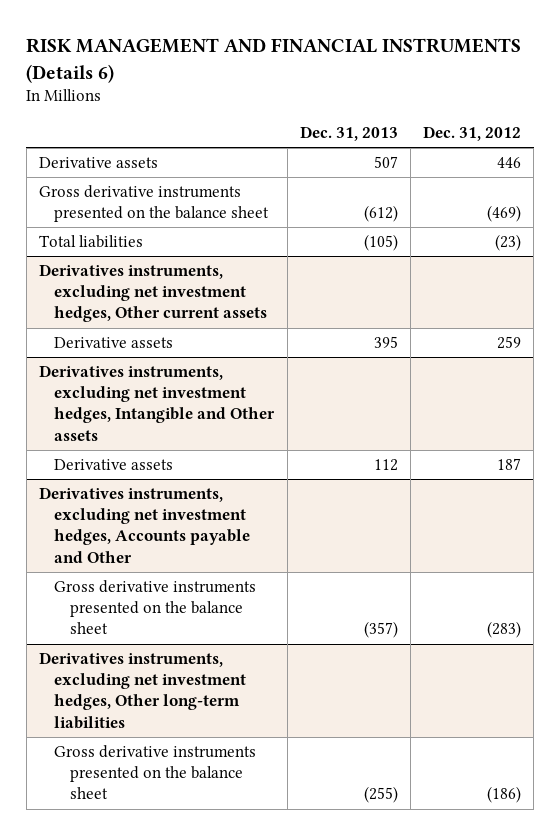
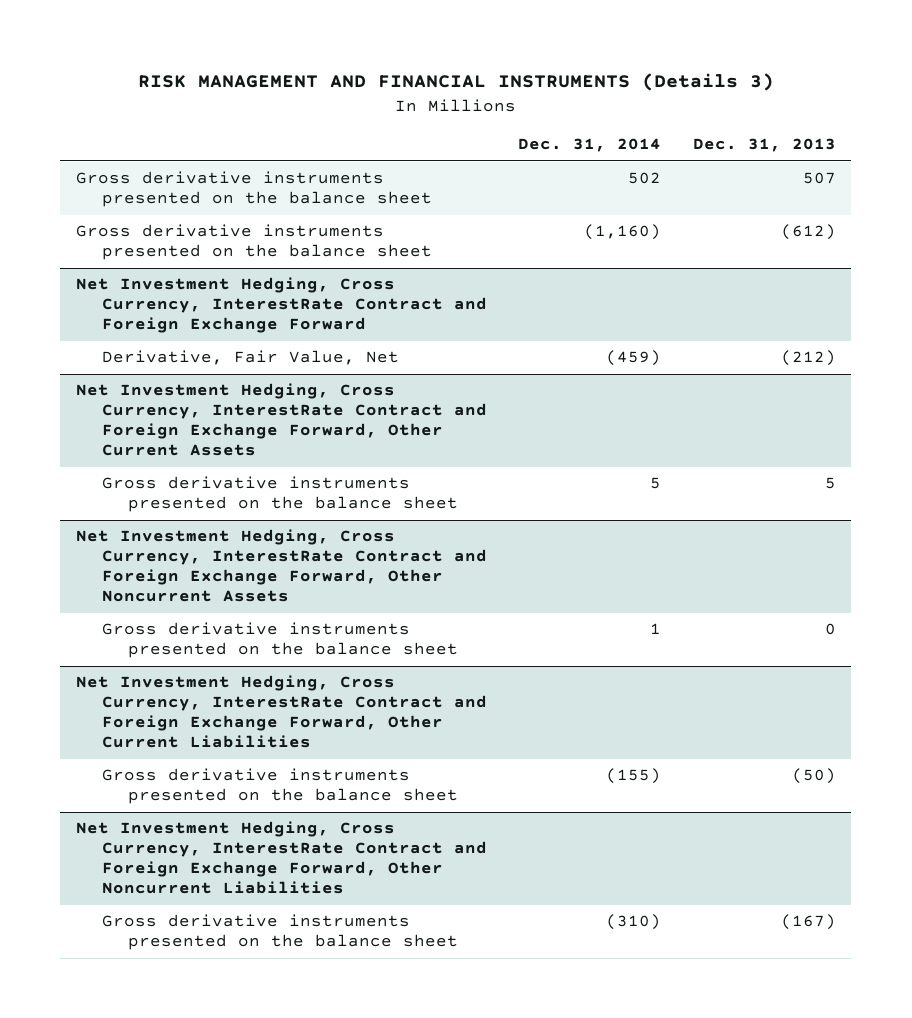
- RISK MANAGEMENT AND FINANCIAL INSTRUMENTS (Details 6)
+ RISK MANAGEMENT AND FINANCIAL INSTRUMENTS (Details 3)
- | Dec. 31, 2013 | Dec. 31, 2012
+ | Dec. 31, 2014 | Dec. 31, 2013
- Derivative assets | 507 | 446
+ Gross derivative instruments presented on the balance sheet | 502 | 507
- Total liabilities | (105) | (23)
- Derivatives instruments, excluding net investment hedges, Other current assets
- Derivative assets | 395 | 259
- Derivatives instruments, excluding net investment hedges, Intangible and Other assets
- Derivative assets | 112 | 187
- Derivatives instruments, excluding net investment hedges, Accounts payable and Other
- Gross derivative instruments presented on the balance sheet | (357) | (283)
- Derivatives instruments, excluding net investment hedges, Other long-term liabilities
- Gross derivative instruments presented on the balance sheet | (255) | (186)
+ Net Investment Hedging, Cross Currency, InterestRate Contract and Foreign Exchange Forward
+ Derivative, Fair Value, Net | (459) | (212)
+ Net Investment Hedging, Cross Currency, InterestRate Contract and Foreign Exchange Forward, Other Current Assets
+ Gross derivative instruments presented on the balance sheet | 5 | 5
+ Net Investment Hedging, Cross Currency, InterestRate Contract and Foreign Exchange Forward, Other Noncurrent Assets
+ Gross derivative instruments presented on the balance sheet | 1 | 0
+ Net Investment Hedging, Cross Currency, InterestRate Contract and Foreign Exchange Forward, Other Current Liabilities
+ Gross derivative instruments presented on the balance sheet | (155) | (50)
+ Net Investment Hedging, Cross Currency, InterestRate Contract and Foreign Exchange Forward, Other Noncurrent Liabilities
+ Gross derivative instruments presented on the balance sheet | (310) | (167)

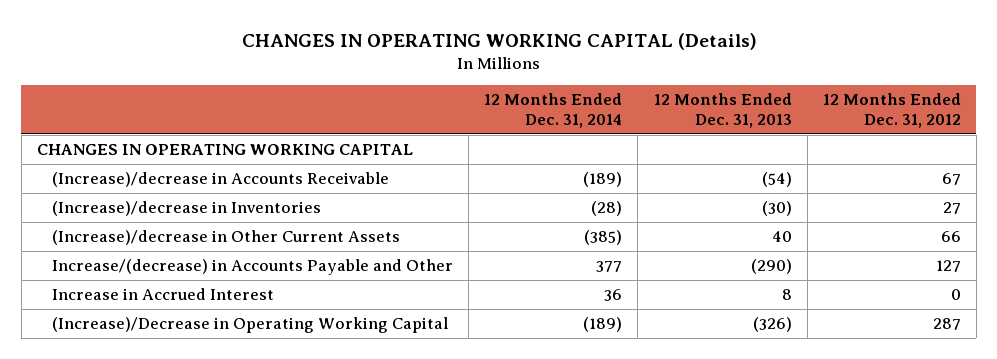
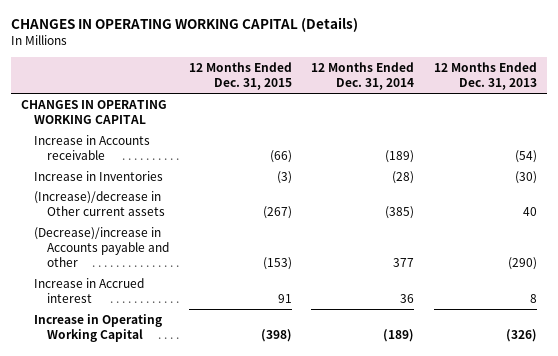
- | 12 Months Ended Dec. 31, 2014 | 12 Months Ended Dec. 31, 2013 | 12 Months Ended Dec. 31, 2012
+ | 12 Months Ended Dec. 31, 2015 | 12 Months Ended Dec. 31, 2014 | 12 Months Ended Dec. 31, 2013
- (Increase)/decrease in Accounts Receivable | (189) | (54) | 67
- (Increase)/decrease in Inventories | (28) | (30) | 27
- (Increase)/decrease in Other Current Assets | (385) | 40 | 66
- Increase/(decrease) in Accounts Payable and Other | 377 | (290) | 127
- Increase in Accrued Interest | 36 | 8 | 0
- (Increase)/Decrease in Operating Working Capital | (189) | (326) | 287
+ Increase in Accounts receivable | (66) | (189) | (54)
+ Increase in Inventories | (3) | (28) | (30)
+ (Increase)/decrease in Other current assets | (267) | (385) | 40
+ (Decrease)/increase in Accounts payable and other | (153) | 377 | (290)
+ Increase in Accrued interest | 91 | 36 | 8
+ Increase in Operating Working Capital | (398) | (189) | (326)

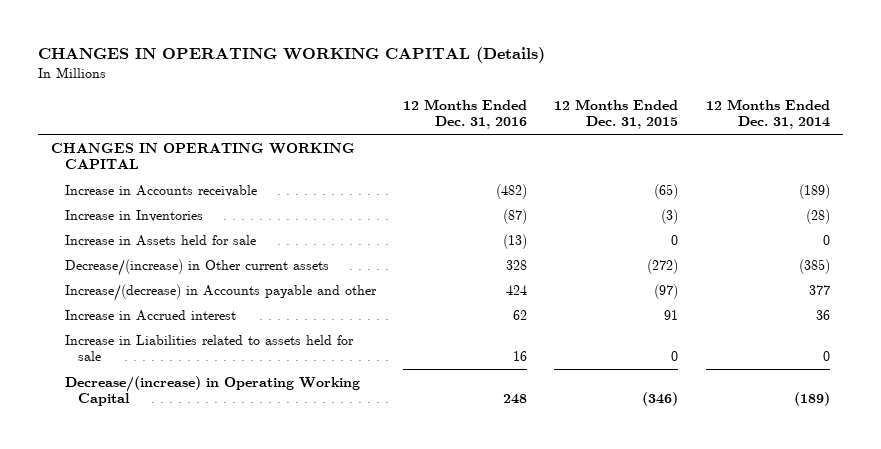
- | 12 Months Ended Dec. 31, 2015 | 12 Months Ended Dec. 31, 2014 | 12 Months Ended Dec. 31, 2013
+ | 12 Months Ended Dec. 31, 2016 | 12 Months Ended Dec. 31, 2015 | 12 Months Ended Dec. 31, 2014
- Increase in Accounts receivable | (66) | (189) | (54)
+ Increase in Accounts receivable | (482) | (65) | (189)
- (Increase)/decrease in Other current assets | (267) | (385) | 40
- (Decrease)/increase in Accounts payable and other | (153) | 377 | (290)
+ Increase in Assets held for sale | (13) | 0 | 0
+ Decrease/(increase) in Other current assets | 328 | (272) | (385)
+ Increase/(decrease) in Accounts payable and other | 424 | (97) | 377
- Increase in Operating Working Capital | (398) | (189) | (326)
+ Increase in Liabilities related to assets held for sale | 16 | 0 | 0
+ Decrease/(increase) in Operating Working Capital | 248 | (346) | (189)

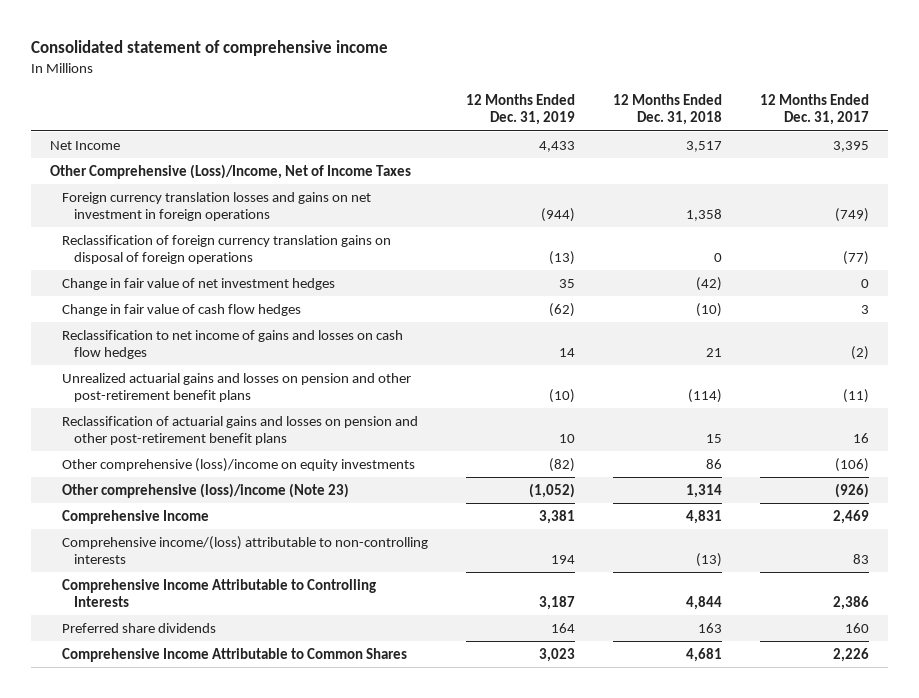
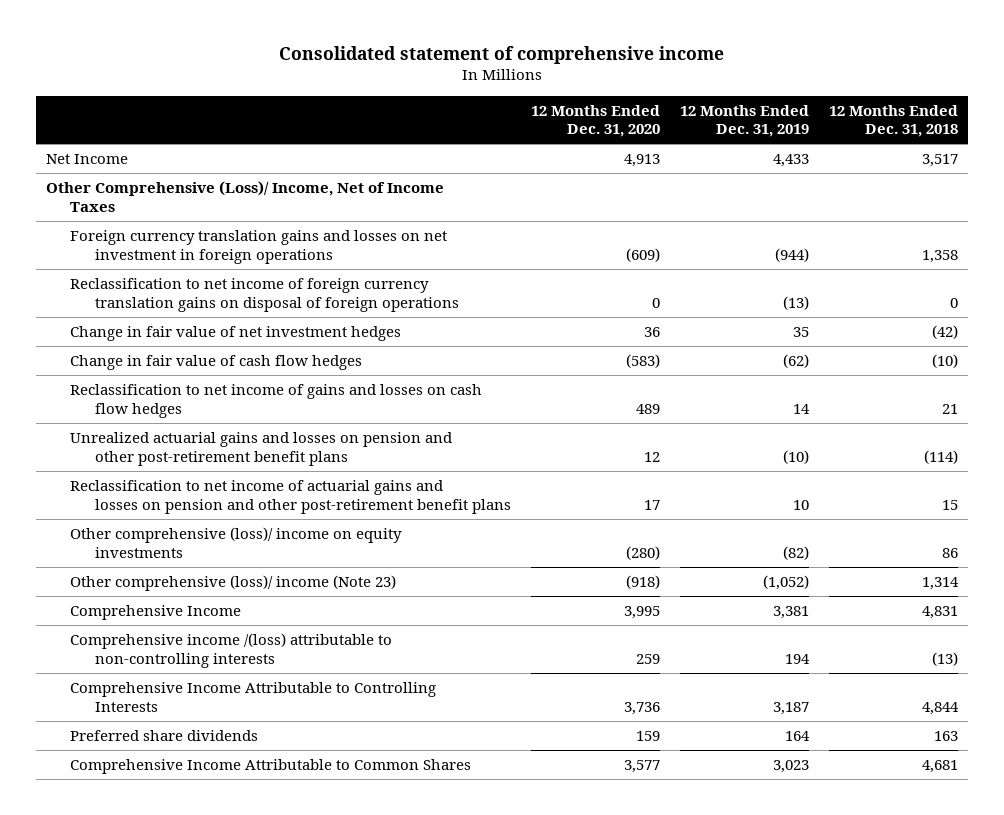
- | 12 Months Ended Dec. 31, 2019 | 12 Months Ended Dec. 31, 2018 | 12 Months Ended Dec. 31, 2017
+ | 12 Months Ended Dec. 31, 2020 | 12 Months Ended Dec. 31, 2019 | 12 Months Ended Dec. 31, 2018
- Other Comprehensive (Loss)/Income, Net of Income Taxes
- Foreign currency translation losses and gains on net investment in foreign operations | (944) | 1,358 | (749)
- Reclassification of foreign currency translation gains on disposal of foreign operations | (13) | 0 | (77)
+ Other Comprehensive (Loss)/ Income, Net of Income Taxes
+ Foreign currency translation gains and losses on net investment in foreign operations | (609) | (944) | 1,358
+ Reclassification to net income of foreign currency translation gains on disposal of foreign operations | 0 | (13) | 0
- Reclassification of actuarial gains and losses on pension and other post-retirement benefit plans | 10 | 15 | 16
- Other comprehensive (loss)/income on equity investments | (82) | 86 | (106)
- Other comprehensive (loss)/income (Note 23) | (1,052) | 1,314 | (926)
+ Reclassification to net income of actuarial gains and losses on pension and other post-retirement benefit plans | 17 | 10 | 15
+ Other comprehensive (loss)/ income on equity investments | (280) | (82) | 86
+ Other comprehensive (loss)/ income (Note 23) | (918) | (1,052) | 1,314
- Comprehensive income/(loss) attributable to non-controlling interests | 194 | (13) | 83
+ Comprehensive income /(loss) attributable to non-controlling interests | 259 | 194 | (13)

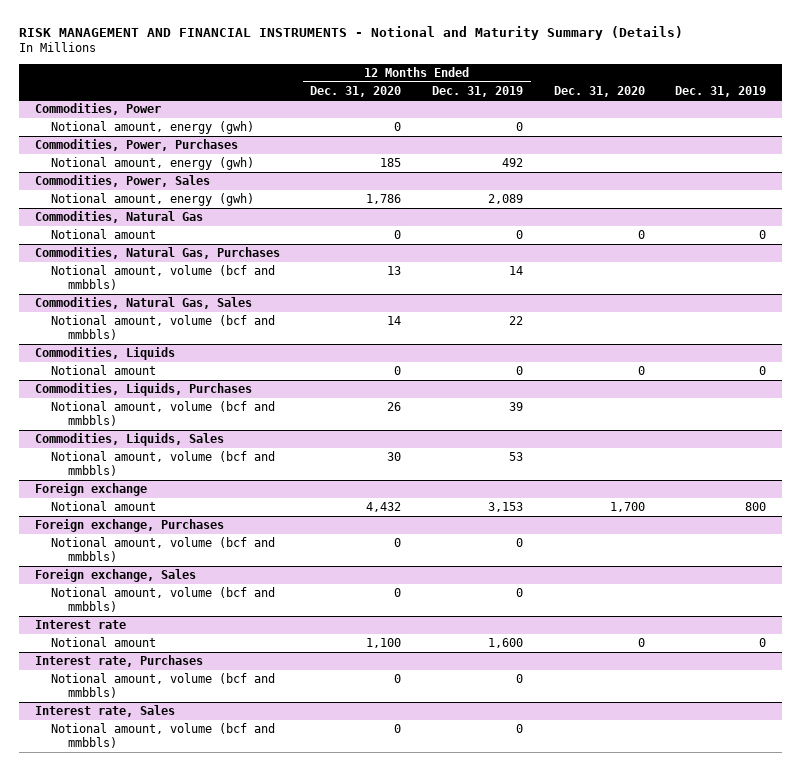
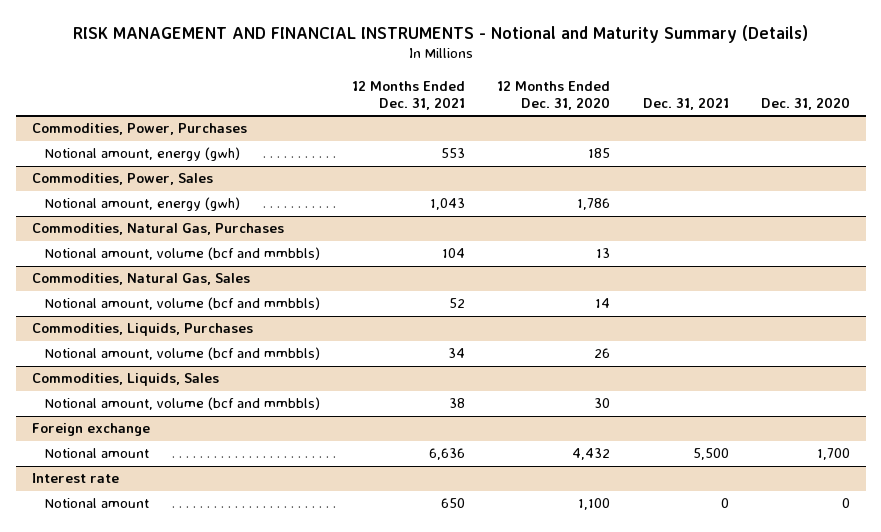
- | 12 Months Ended Dec. 31, 2020 | 12 Months Ended Dec. 31, 2019 | Dec. 31, 2020 | Dec. 31, 2019
+ | 12 Months Ended Dec. 31, 2021 | 12 Months Ended Dec. 31, 2020 | Dec. 31, 2021 | Dec. 31, 2020
- Commodities, Power
- Notional amount, energy (gwh) | 0 | 0 | |
- Commodities, Natural Gas
- Notional amount | 0 | 0 | 0 | 0
- Commodities, Liquids
- Notional amount | 0 | 0 | 0 | 0
- Foreign exchange, Purchases
- Notional amount, volume (bcf and mmbbls) | 0 | 0 | |
- Foreign exchange, Sales
- Notional amount, volume (bcf and mmbbls) | 0 | 0 | |
- Interest rate, Purchases
- Notional amount, volume (bcf and mmbbls) | 0 | 0 | |
- Interest rate, Sales
- Notional amount, volume (bcf and mmbbls) | 0 | 0 | |

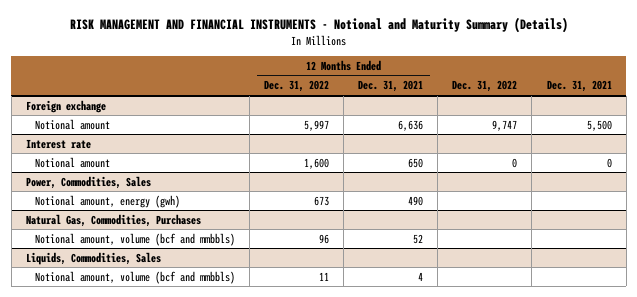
- | 12 Months Ended Dec. 31, 2021 | 12 Months Ended Dec. 31, 2020 | Dec. 31, 2021 | Dec. 31, 2020
+ | 12 Months Ended Dec. 31, 2022 | 12 Months Ended Dec. 31, 2021 | Dec. 31, 2022 | Dec. 31, 2021
- Commodities, Power, Purchases
- Notional amount, energy (gwh) | 553 | 185 | |
- Commodities, Power, Sales
- Notional amount, energy (gwh) | 1,043 | 1,786 | |
- Commodities, Natural Gas, Purchases
- Notional amount, volume (bcf and mmbbls) | 104 | 13 | |
- Commodities, Natural Gas, Sales
- Notional amount, volume (bcf and mmbbls) | 52 | 14 | |
- Commodities, Liquids, Purchases
- Notional amount, volume (bcf and mmbbls) | 34 | 26 | |
- Commodities, Liquids, Sales
- Notional amount, volume (bcf and mmbbls) | 38 | 30 | |
+ Power, Commodities, Sales
+ Notional amount, energy (gwh) | 673 | 490 | |
+ Natural Gas, Commodities, Purchases
+ Notional amount, volume (bcf and mmbbls) | 96 | 52 | |
+ Liquids, Commodities, Sales
+ Notional amount, volume (bcf and mmbbls) | 11 | 4 | |

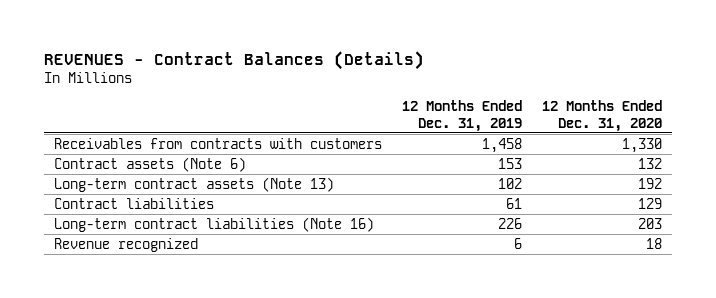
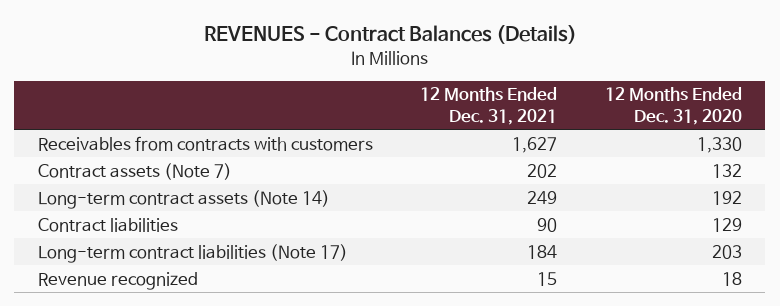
- | 12 Months Ended Dec. 31, 2019 | 12 Months Ended Dec. 31, 2020
+ | 12 Months Ended Dec. 31, 2021 | 12 Months Ended Dec. 31, 2020
- Contract assets (Note 6) | 153 | 132
- Long-term contract assets (Note 13) | 102 | 192
+ Contract assets (Note 7) | 202 | 132
+ Long-term contract assets (Note 14) | 249 | 192
- Long-term contract liabilities (Note 16) | 226 | 203
+ Long-term contract liabilities (Note 17) | 184 | 203

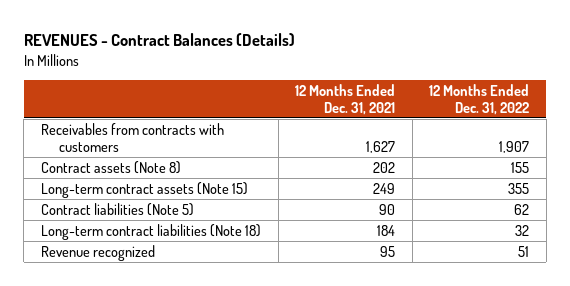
- | 12 Months Ended Dec. 31, 2021 | 12 Months Ended Dec. 31, 2020
+ | 12 Months Ended Dec. 31, 2021 | 12 Months Ended Dec. 31, 2022
- Contract assets (Note 7) | 202 | 132
- Long-term contract assets (Note 14) | 249 | 192
- Contract liabilities | 90 | 129
- Long-term contract liabilities (Note 17) | 184 | 203
- Revenue recognized | 15 | 18
+ Contract assets (Note 8) | 202 | 155
+ Long-term contract assets (Note 15) | 249 | 355
+ Contract liabilities (Note 5) | 90 | 62
+ Long-term contract liabilities (Note 18) | 184 | 32
+ Revenue recognized | 95 | 51

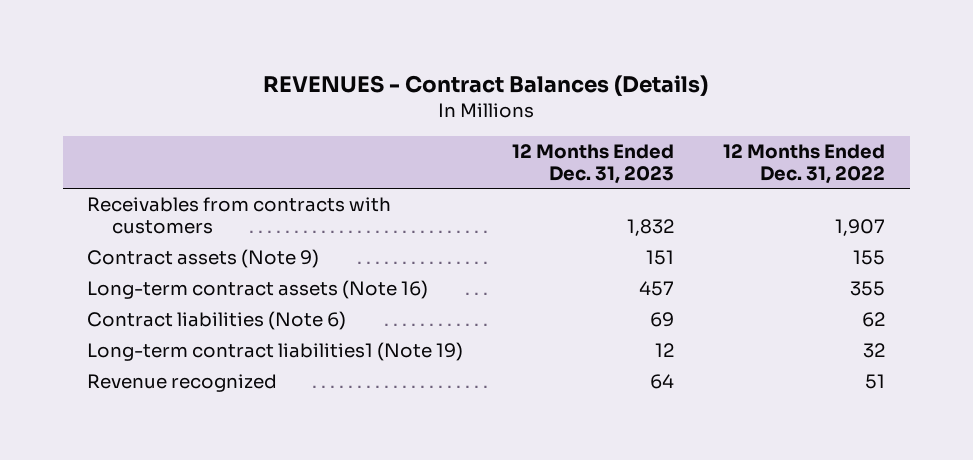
- | 12 Months Ended Dec. 31, 2021 | 12 Months Ended Dec. 31, 2022
+ | 12 Months Ended Dec. 31, 2023 | 12 Months Ended Dec. 31, 2022
- Contract assets (Note 8) | 202 | 155
- Long-term contract assets (Note 15) | 249 | 355
- Contract liabilities (Note 5) | 90 | 62
- Long-term contract liabilities (Note 18) | 184 | 32
+ Contract assets (Note 9) | 151 | 155
+ Long-term contract assets (Note 16) | 457 | 355
+ Contract liabilities (Note 6) | 69 | 62
+ Long-term contract liabilities1 (Note 19) | 12 | 32

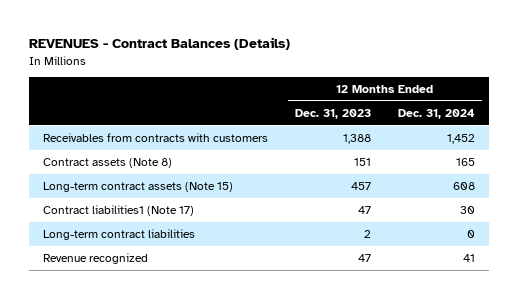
- | 12 Months Ended Dec. 31, 2023 | 12 Months Ended Dec. 31, 2022
+ | 12 Months Ended Dec. 31, 2023 | 12 Months Ended Dec. 31, 2024
- Receivables from contracts with customers | 1,832 | 1,907
- Contract assets (Note 9) | 151 | 155
- Long-term contract assets (Note 16) | 457 | 355
- Contract liabilities (Note 6) | 69 | 62
- Long-term contract liabilities1 (Note 19) | 12 | 32
- Revenue recognized | 64 | 51
+ Receivables from contracts with customers | 1,388 | 1,452
+ Contract assets (Note 8) | 151 | 165
+ Long-term contract assets (Note 15) | 457 | 608
+ Contract liabilities1 (Note 17) | 47 | 30
+ Long-term contract liabilities | 2 | 0
+ Revenue recognized | 47 | 41

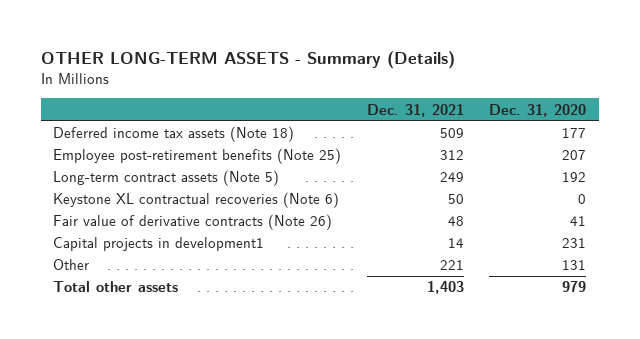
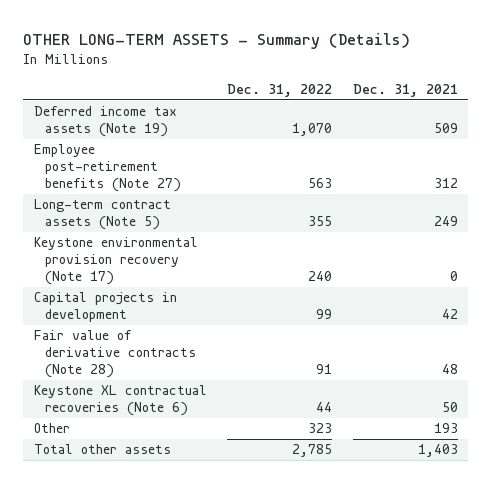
- | Dec. 31, 2021 | Dec. 31, 2020
+ | Dec. 31, 2022 | Dec. 31, 2021
- Deferred income tax assets (Note 18) | 509 | 177
- Employee post-retirement benefits (Note 25) | 312 | 207
+ Deferred income tax assets (Note 19) | 1,070 | 509
+ Employee post-retirement benefits (Note 27) | 563 | 312
+ Keystone environmental provision recovery (Note 17) | 240 | 0
+ Capital projects in development | 99 | 42
+ Fair value of derivative contracts (Note 28) | 91 | 48
- Fair value of derivative contracts (Note 26) | 48 | 41
- Capital projects in development1 | 14 | 231
- Other | 221 | 131
+ Other | 323 | 193

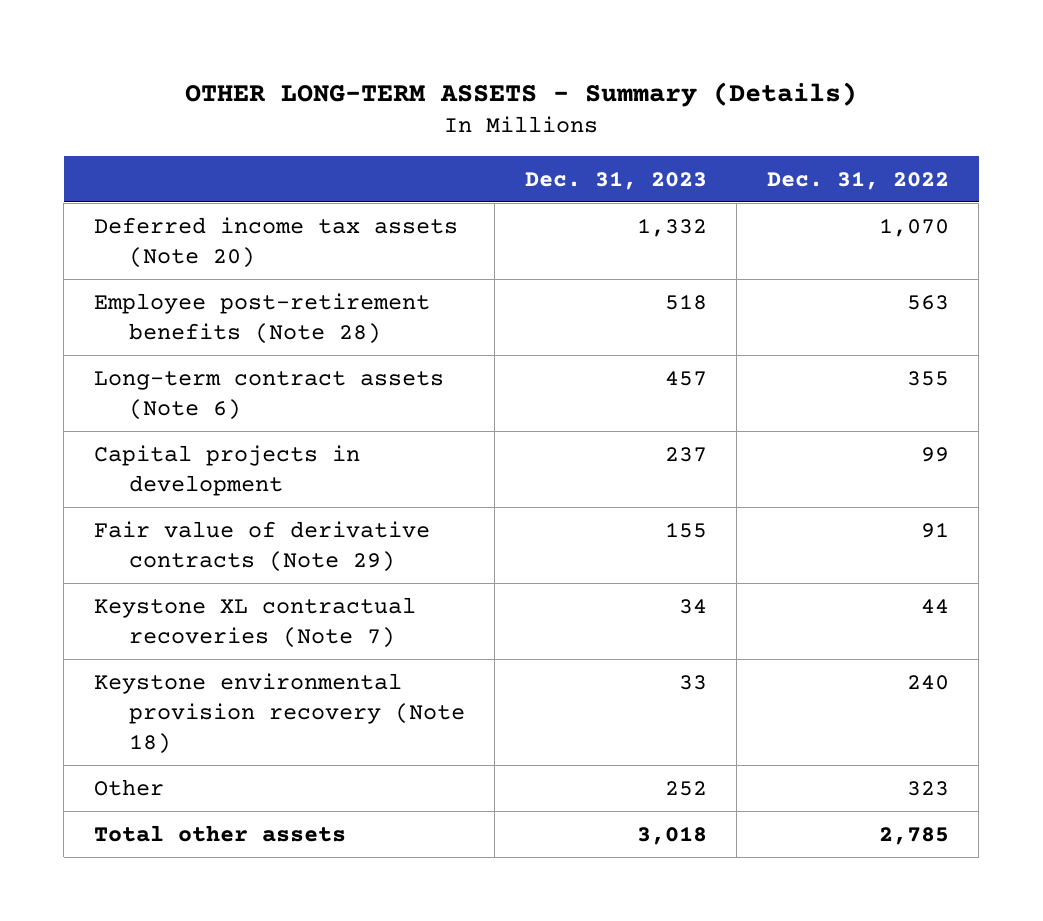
- | Dec. 31, 2022 | Dec. 31, 2021
+ | Dec. 31, 2023 | Dec. 31, 2022
- Deferred income tax assets (Note 19) | 1,070 | 509
- Employee post-retirement benefits (Note 27) | 563 | 312
- Long-term contract assets (Note 5) | 355 | 249
- Keystone environmental provision recovery (Note 17) | 240 | 0
+ Deferred income tax assets (Note 20) | 1,332 | 1,070
+ Employee post-retirement benefits (Note 28) | 518 | 563
+ Long-term contract assets (Note 6) | 457 | 355
- Fair value of derivative contracts (Note 28) | 91 | 48
- Keystone XL contractual recoveries (Note 6) | 44 | 50
+ Fair value of derivative contracts (Note 29) | 155 | 91
+ Keystone XL contractual recoveries (Note 7) | 34 | 44
+ Keystone environmental provision recovery (Note 18) | 33 | 240

